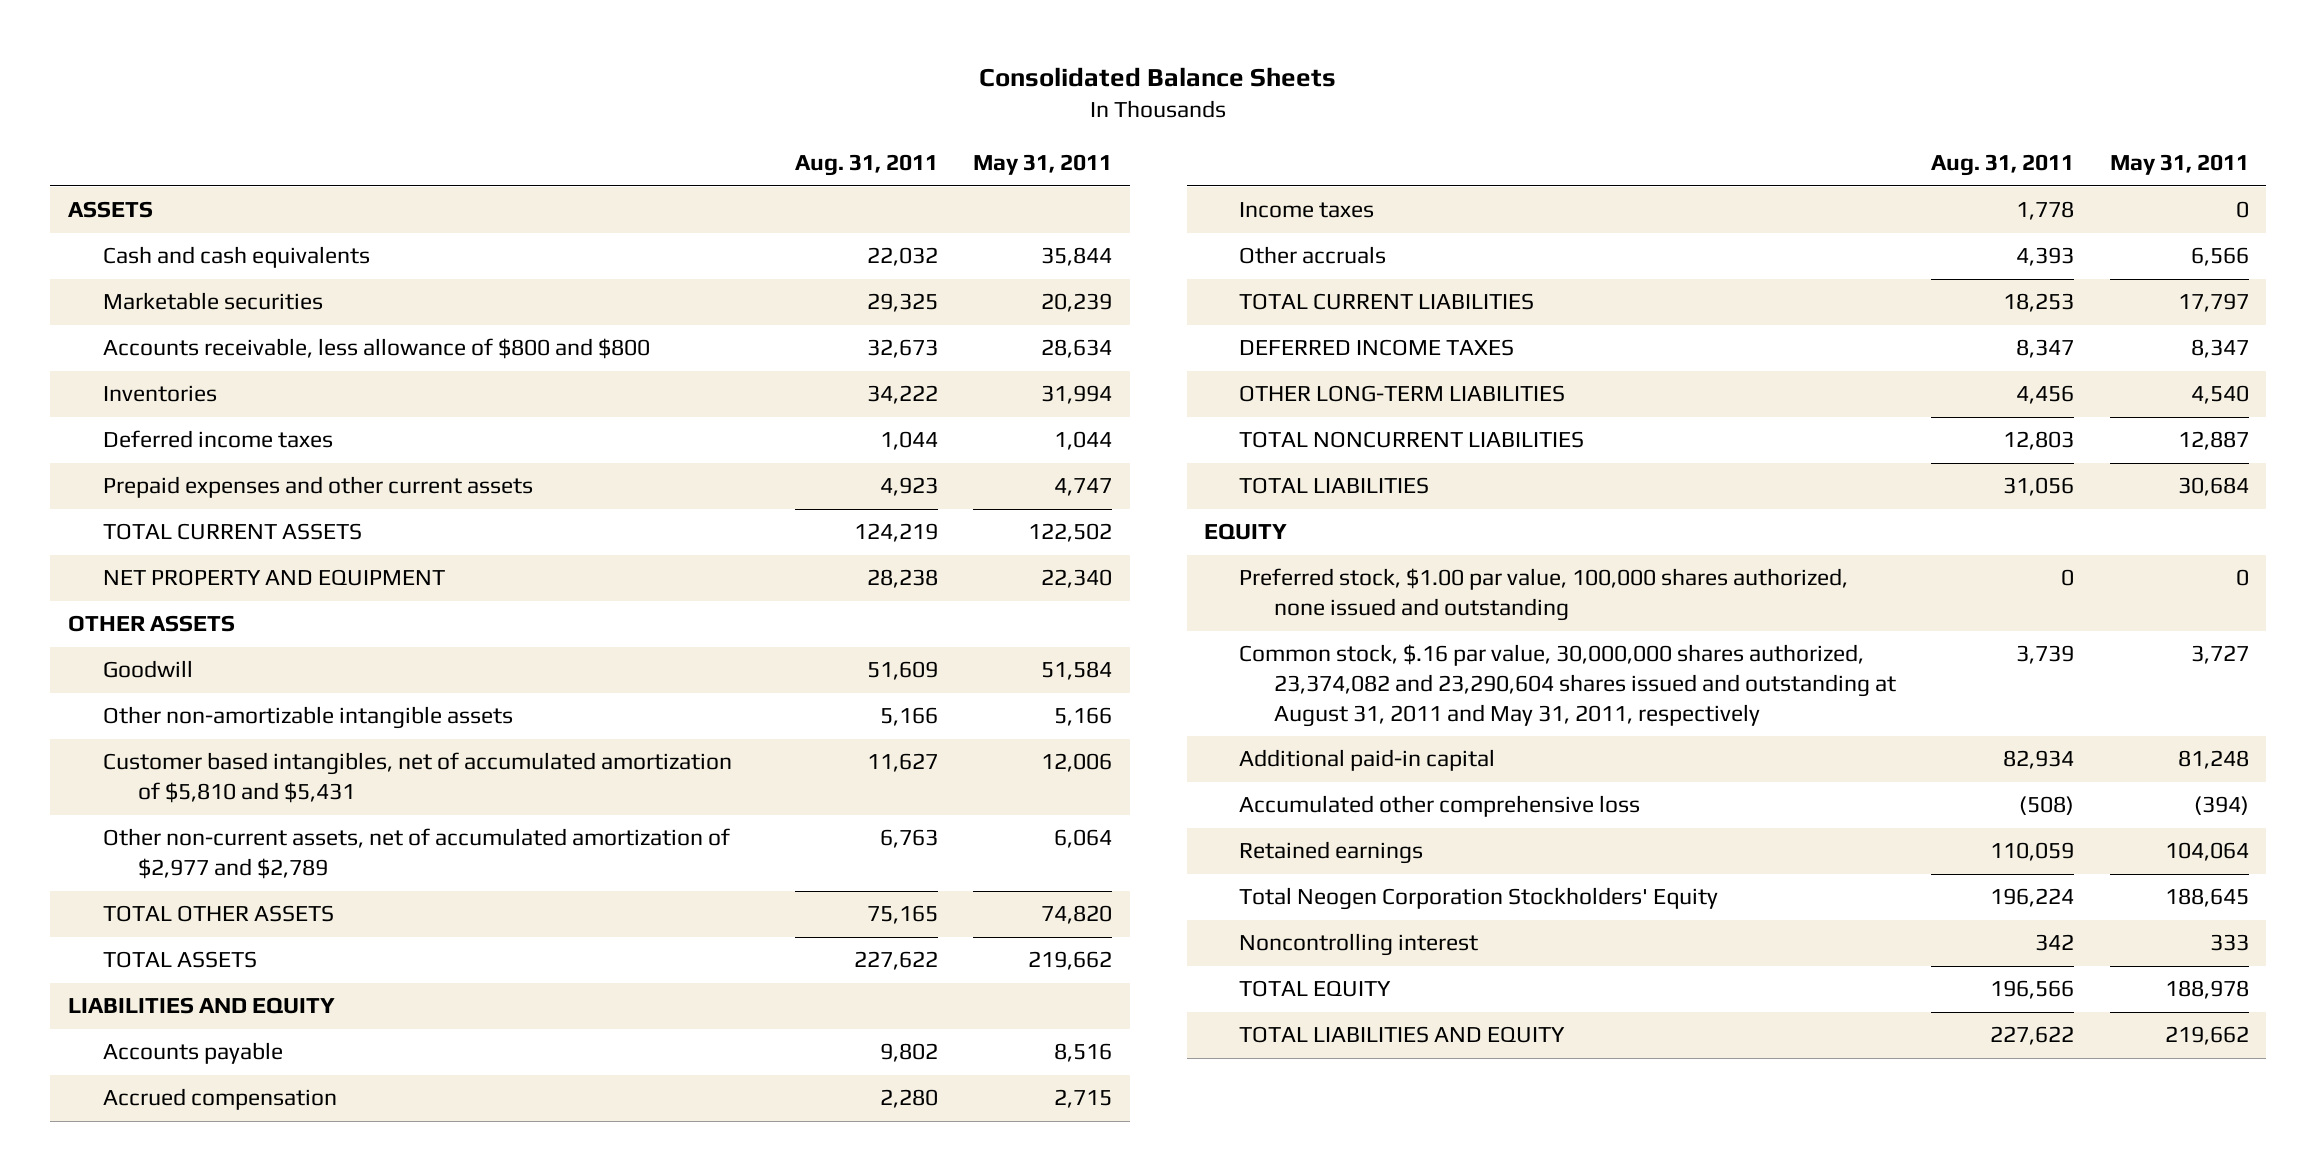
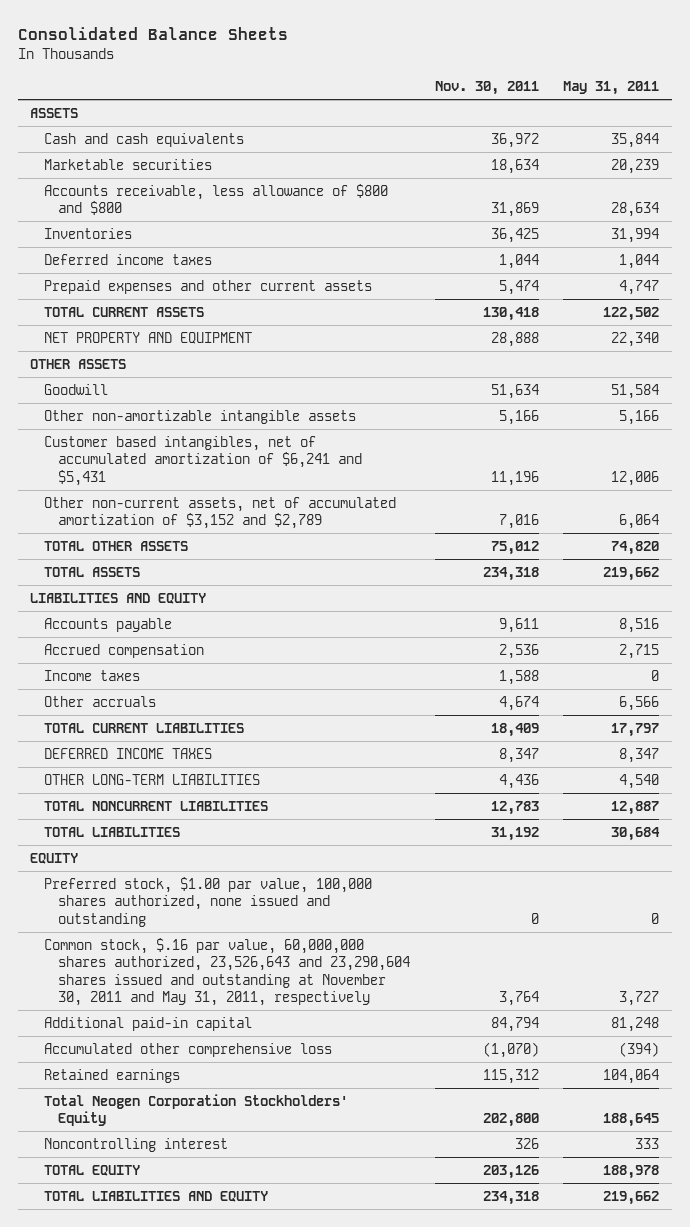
- | Aug. 31, 2011 | May 31, 2011
+ | Nov. 30, 2011 | May 31, 2011
- Customer based intangibles, net of accumulated amortization of $5,810 and $5,431 | 11,627 | 12,006
- Other non-current assets, net of accumulated amortization of $2,977 and $2,789 | 6,763 | 6,064
+ Customer based intangibles, net of accumulated amortization of $6,241 and $5,431 | 11,196 | 12,006
+ Other non-current assets, net of accumulated amortization of $3,152 and $2,789 | 7,016 | 6,064
- Common stock, $.16 par value, 30,000,000 shares authorized, 23,374,082 and 23,290,604 shares issued and outstanding at August 31, 2011 and May 31, 2011, respectively | 3,739 | 3,727
+ Common stock, $.16 par value, 60,000,000 shares authorized, 23,526,643 and 23,290,604 shares issued and outstanding at November 30, 2011 and May 31, 2011, respectively | 3,764 | 3,727

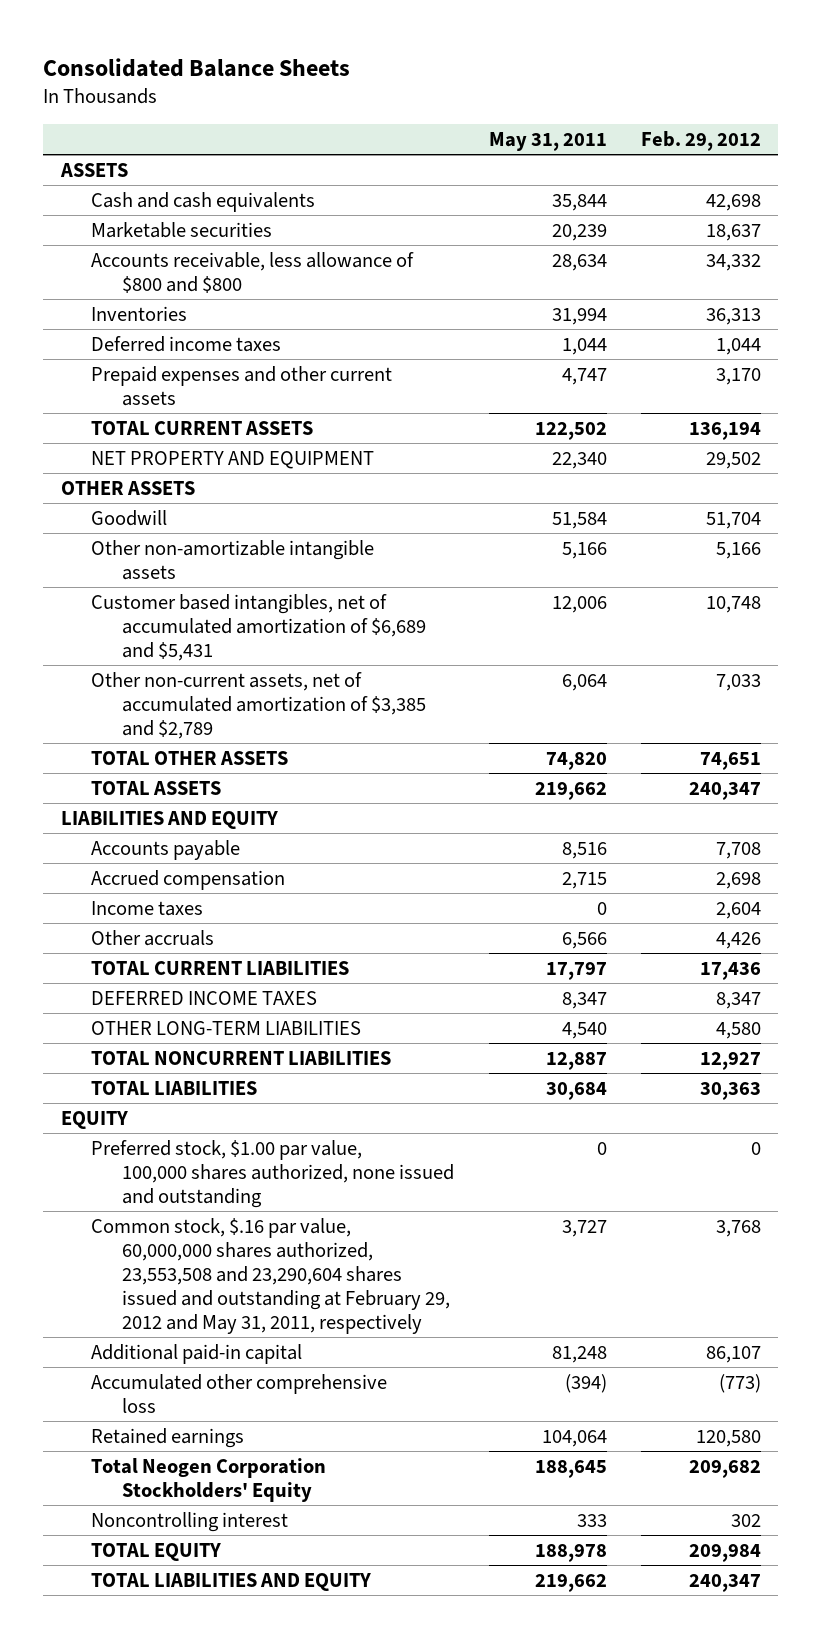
- | Nov. 30, 2011 | May 31, 2011
+ | May 31, 2011 | Feb. 29, 2012
- Customer based intangibles, net of accumulated amortization of $6,241 and $5,431 | 11,196 | 12,006
- Other non-current assets, net of accumulated amortization of $3,152 and $2,789 | 7,016 | 6,064
+ Customer based intangibles, net of accumulated amortization of $6,689 and $5,431 | 12,006 | 10,748
+ Other non-current assets, net of accumulated amortization of $3,385 and $2,789 | 6,064 | 7,033
- Common stock, $.16 par value, 60,000,000 shares authorized, 23,526,643 and 23,290,604 shares issued and outstanding at November 30, 2011 and May 31, 2011, respectively | 3,764 | 3,727
+ Common stock, $.16 par value, 60,000,000 shares authorized, 23,553,508 and 23,290,604 shares issued and outstanding at February 29, 2012 and May 31, 2011, respectively | 3,727 | 3,768

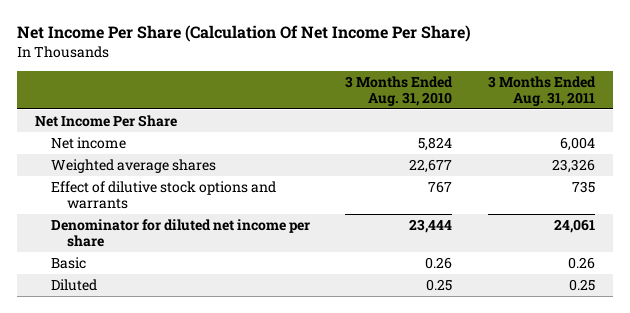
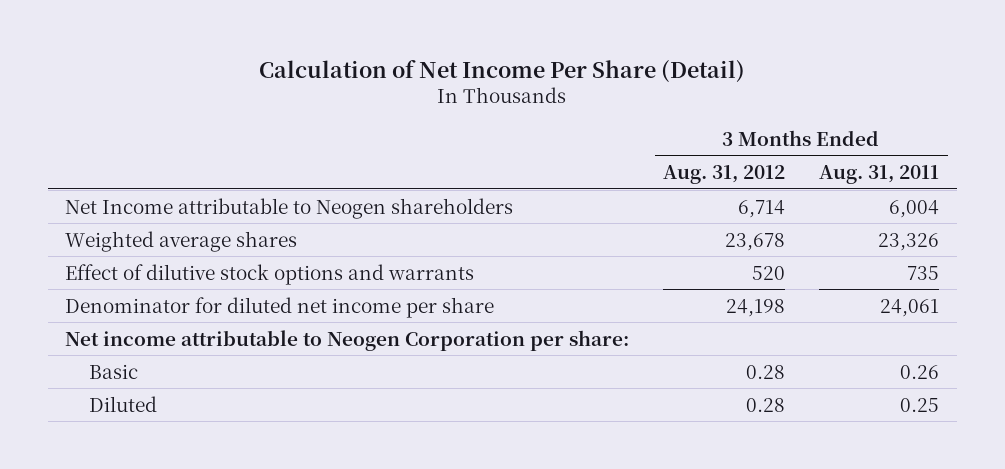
- Net Income Per Share (Calculation Of Net Income Per Share)
+ Calculation of Net Income Per Share (Detail)
- | 3 Months Ended Aug. 31, 2010 | 3 Months Ended Aug. 31, 2011
+ | 3 Months Ended Aug. 31, 2012 | 3 Months Ended Aug. 31, 2011
- Net Income Per Share
- Net income | 5,824 | 6,004
+ Net Income attributable to Neogen shareholders | 6,714 | 6,004
+ Net income attributable to Neogen Corporation per share:

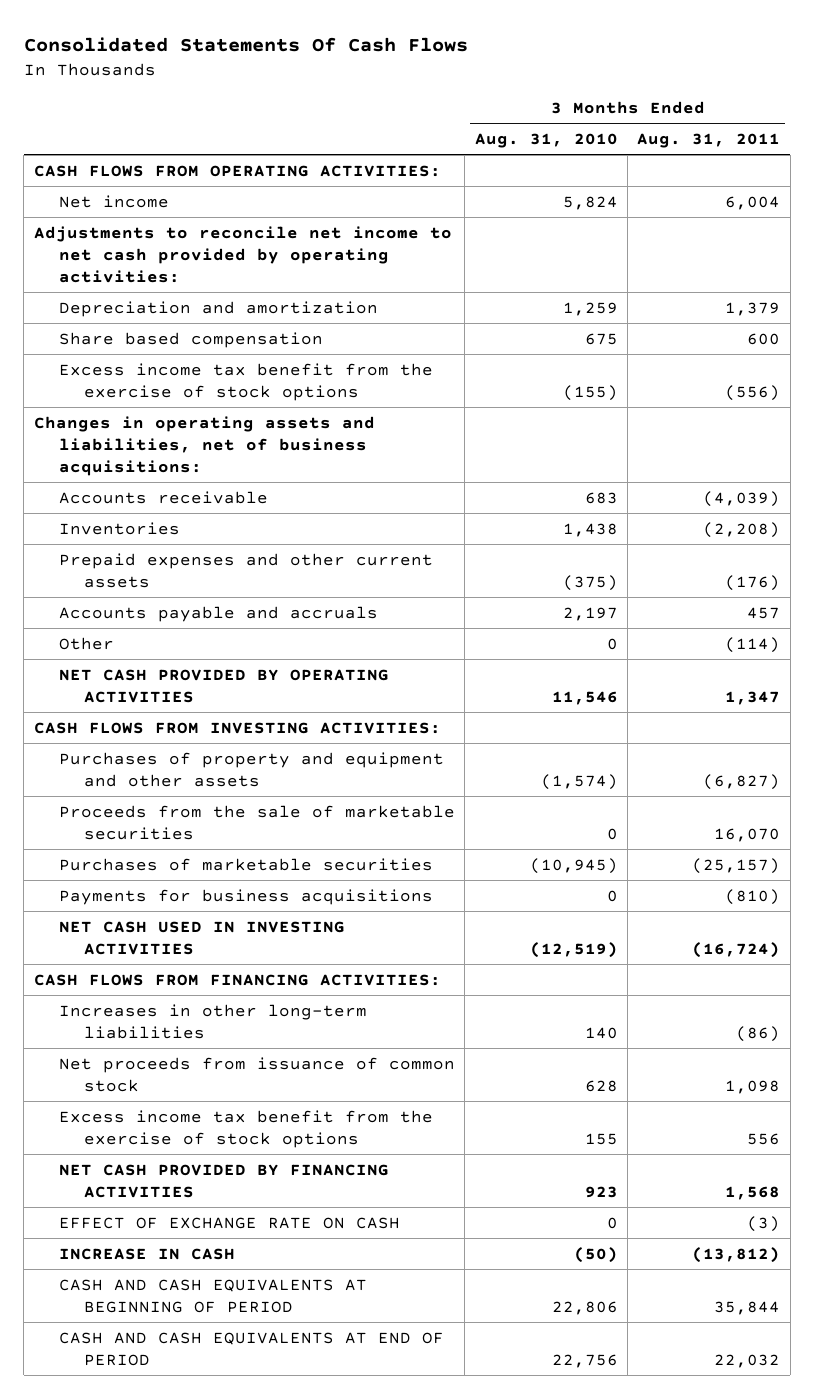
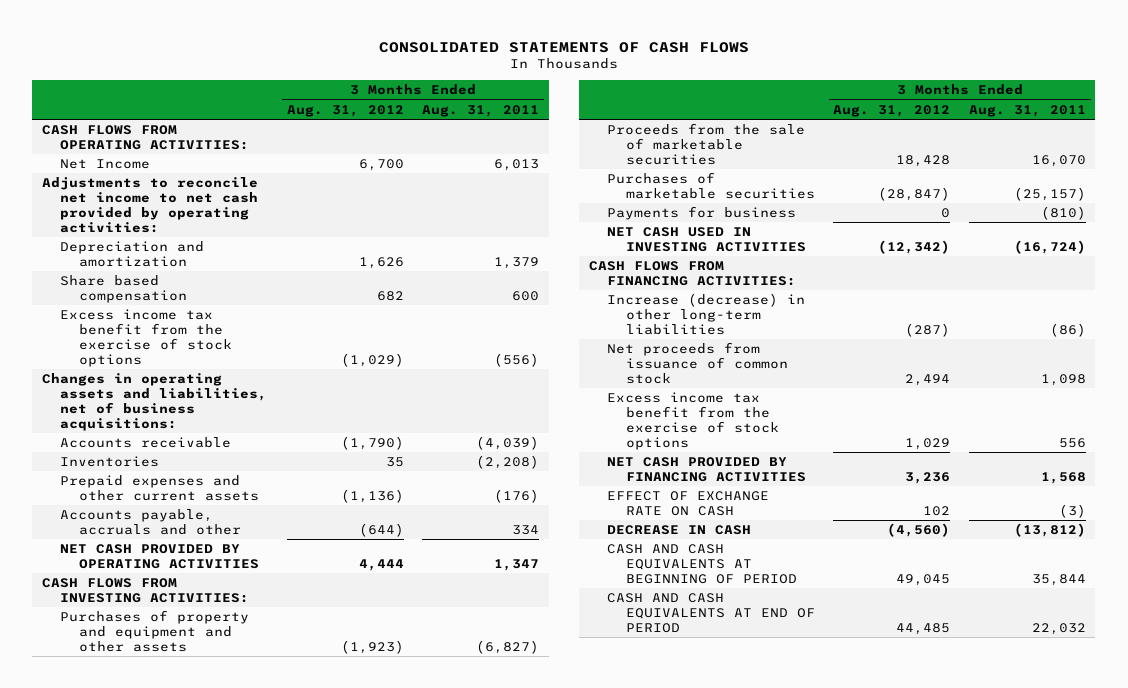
- Consolidated Statements Of Cash Flows
+ CONSOLIDATED STATEMENTS OF CASH FLOWS
- | 3 Months Ended Aug. 31, 2010 | 3 Months Ended Aug. 31, 2011
+ | 3 Months Ended Aug. 31, 2012 | 3 Months Ended Aug. 31, 2011
- Net income | 5,824 | 6,004
+ Net Income | 6,700 | 6,013
- Accounts payable and accruals | 2,197 | 457
- Other | 0 | (114)
+ Accounts payable, accruals and other | (644) | 334
- Payments for business acquisitions | 0 | (810)
+ Payments for business | 0 | (810)
- Increases in other long-term liabilities | 140 | (86)
+ Increase (decrease) in other long-term liabilities | (287) | (86)
- INCREASE IN CASH | (50) | (13,812)
+ DECREASE IN CASH | (4,560) | (13,812)

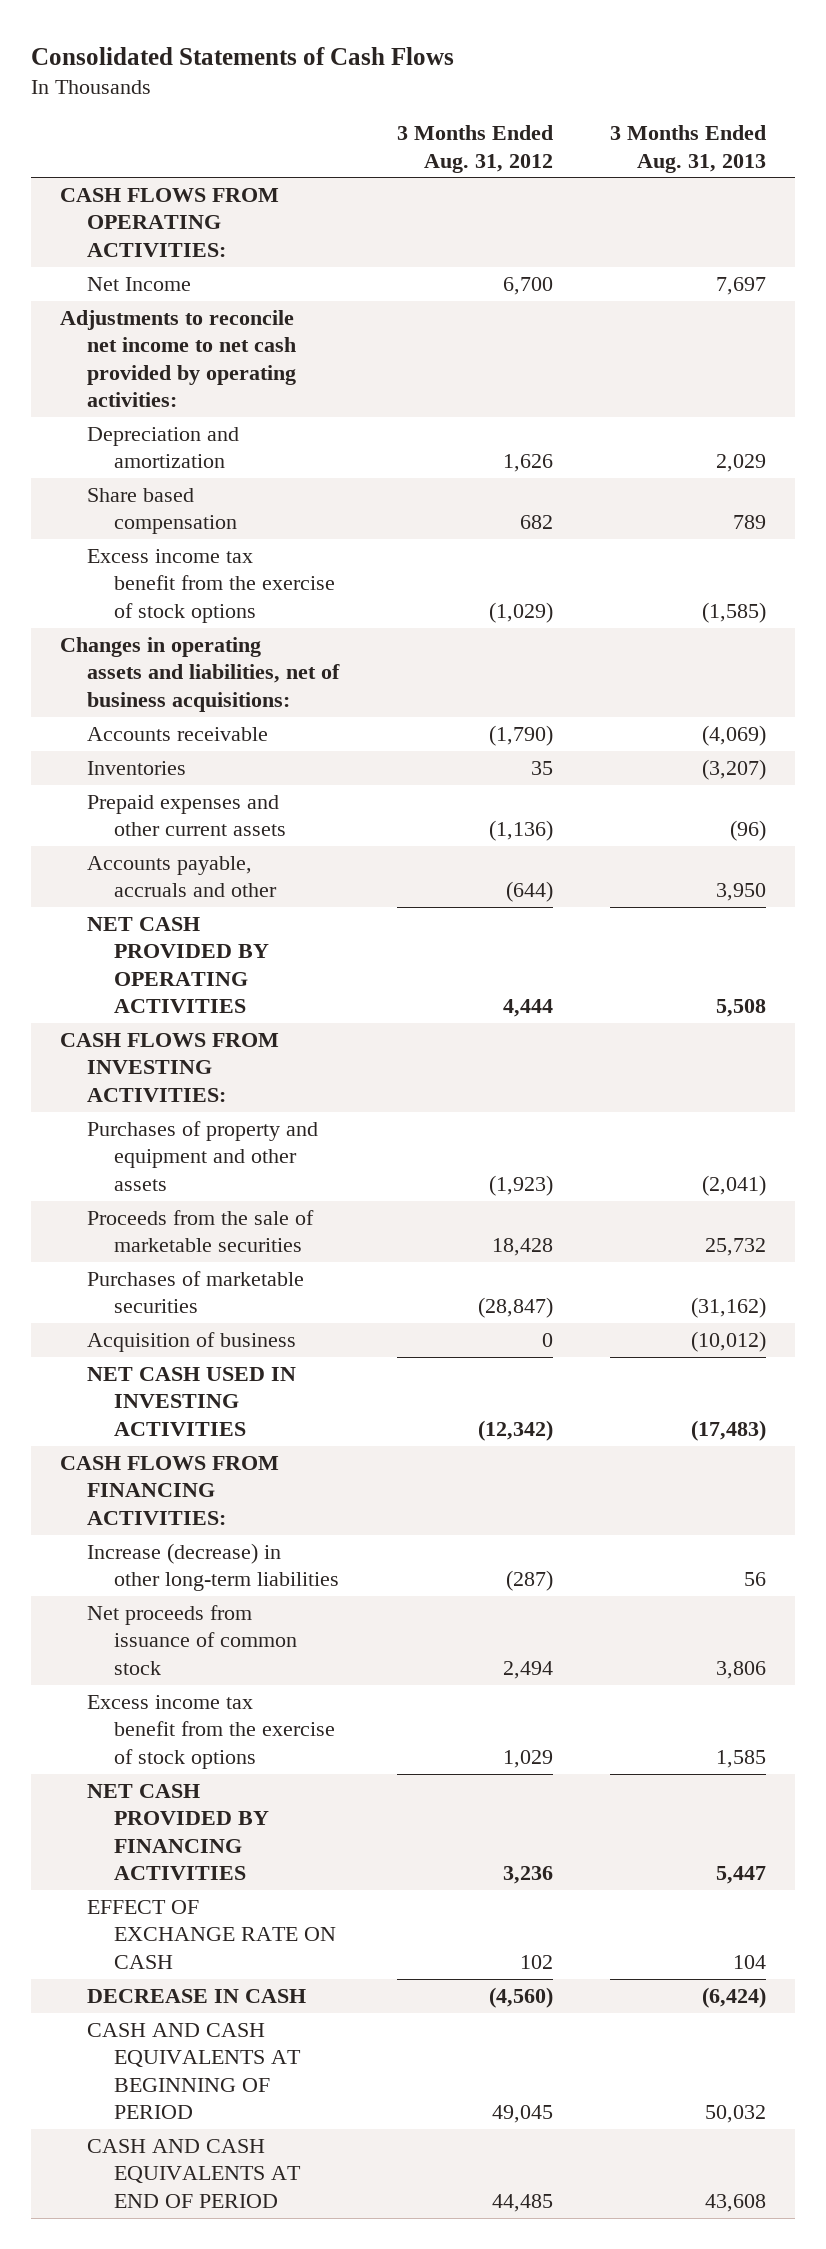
- CONSOLIDATED STATEMENTS OF CASH FLOWS
+ Consolidated Statements of Cash Flows
- | 3 Months Ended Aug. 31, 2012 | 3 Months Ended Aug. 31, 2011
+ | 3 Months Ended Aug. 31, 2012 | 3 Months Ended Aug. 31, 2013
- Payments for business | 0 | (810)
+ Acquisition of business | 0 | (10,012)

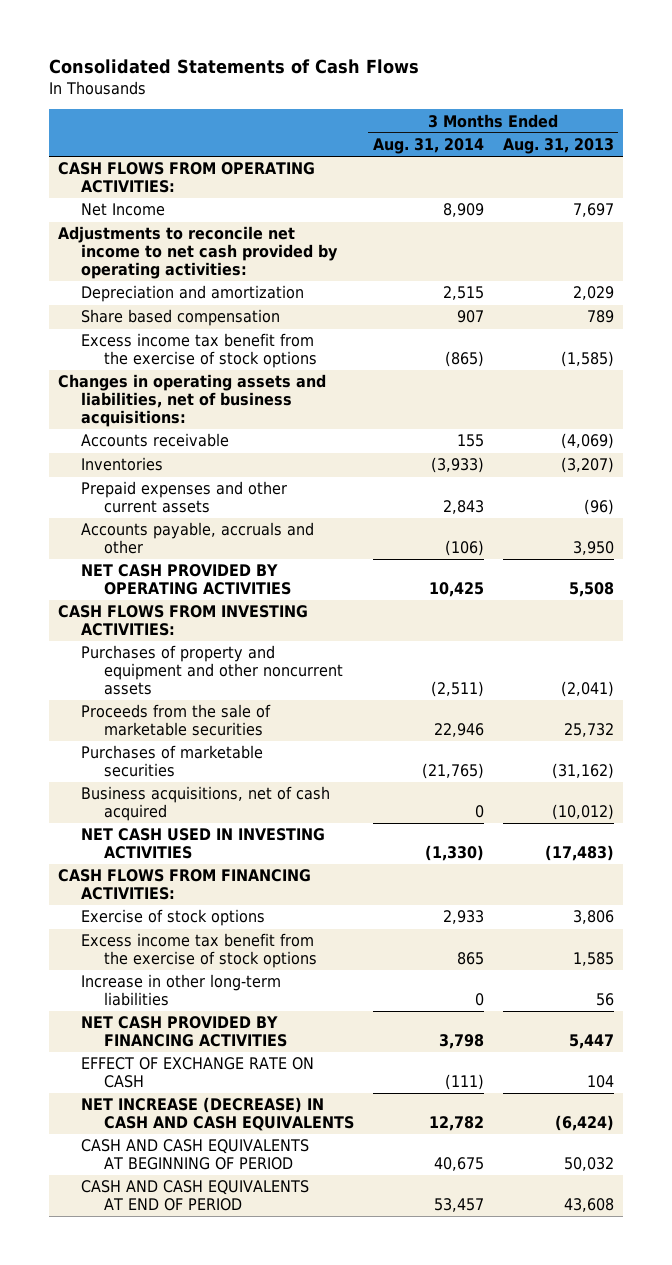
- | 3 Months Ended Aug. 31, 2012 | 3 Months Ended Aug. 31, 2013
+ | 3 Months Ended Aug. 31, 2014 | 3 Months Ended Aug. 31, 2013
- Purchases of property and equipment and other assets | (1,923) | (2,041)
+ Purchases of property and equipment and other noncurrent assets | (2,511) | (2,041)
- Acquisition of business | 0 | (10,012)
+ Business acquisitions, net of cash acquired | 0 | (10,012)
- Increase (decrease) in other long-term liabilities | (287) | 56
- Net proceeds from issuance of common stock | 2,494 | 3,806
+ Exercise of stock options | 2,933 | 3,806
+ Increase in other long-term liabilities | 0 | 56
- DECREASE IN CASH | (4,560) | (6,424)
+ NET INCREASE (DECREASE) IN CASH AND CASH EQUIVALENTS | 12,782 | (6,424)

